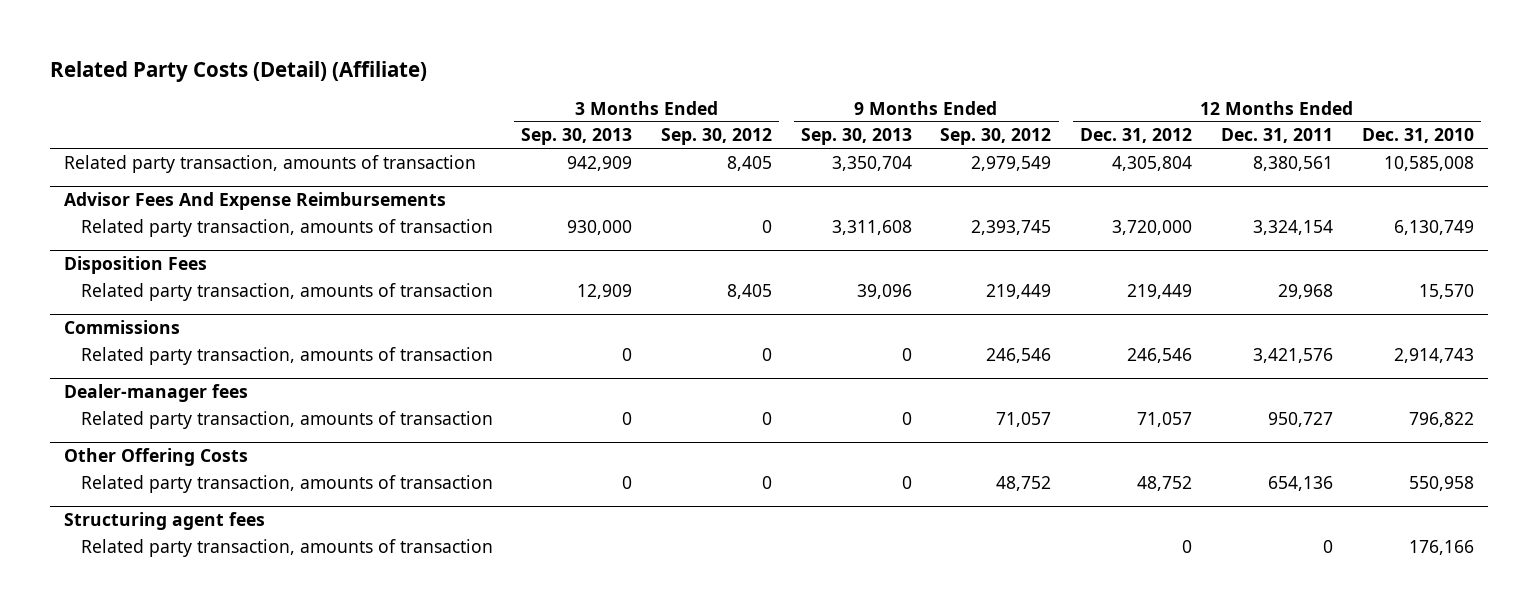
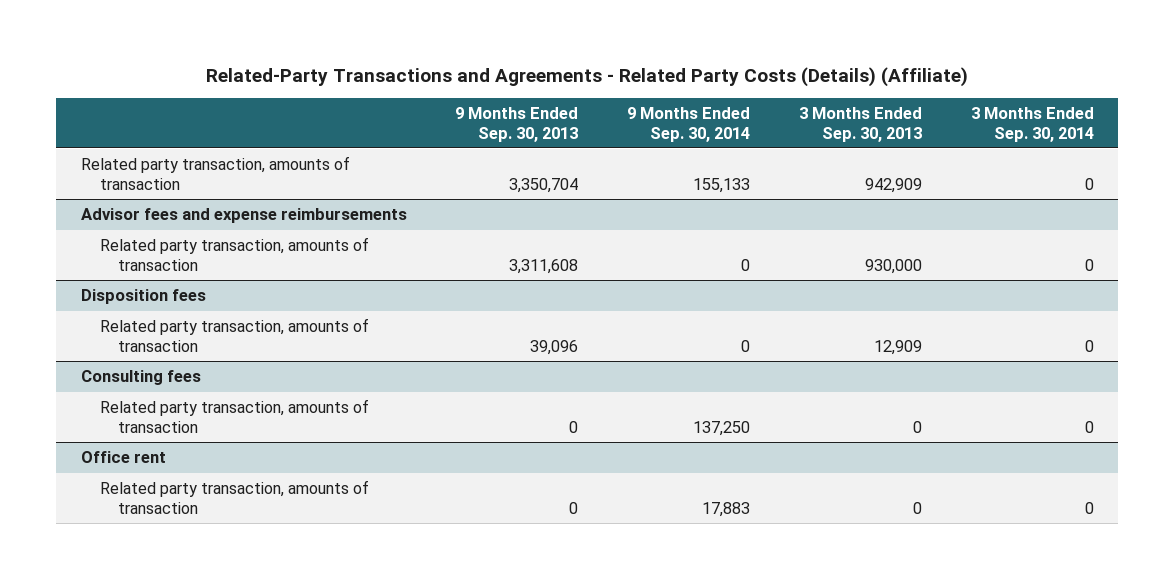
- Related Party Costs (Detail) (Affiliate)
+ Related-Party Transactions and Agreements - Related Party Costs (Details) (Affiliate)
- | 3 Months Ended Sep. 30, 2013 | 3 Months Ended Sep. 30, 2012 | 9 Months Ended Sep. 30, 2013 | 9 Months Ended Sep. 30, 2012 | 12 Months Ended Dec. 31, 2012 | 12 Months Ended Dec. 31, 2011 | 12 Months Ended Dec. 31, 2010
+ | 9 Months Ended Sep. 30, 2013 | 9 Months Ended Sep. 30, 2014 | 3 Months Ended Sep. 30, 2013 | 3 Months Ended Sep. 30, 2014
- Advisor Fees And Expense Reimbursements
+ Advisor fees and expense reimbursements
- Disposition Fees
+ Disposition fees
- Commissions
- Related party transaction, amounts of transaction | 0 | 0 | 0 | 246,546 | 246,546 | 3,421,576 | 2,914,743
- Dealer-manager fees
+ Consulting fees
- Other Offering Costs
+ Office rent
- Structuring agent fees
- Related party transaction, amounts of transaction | | | | | 0 | 0 | 176,166

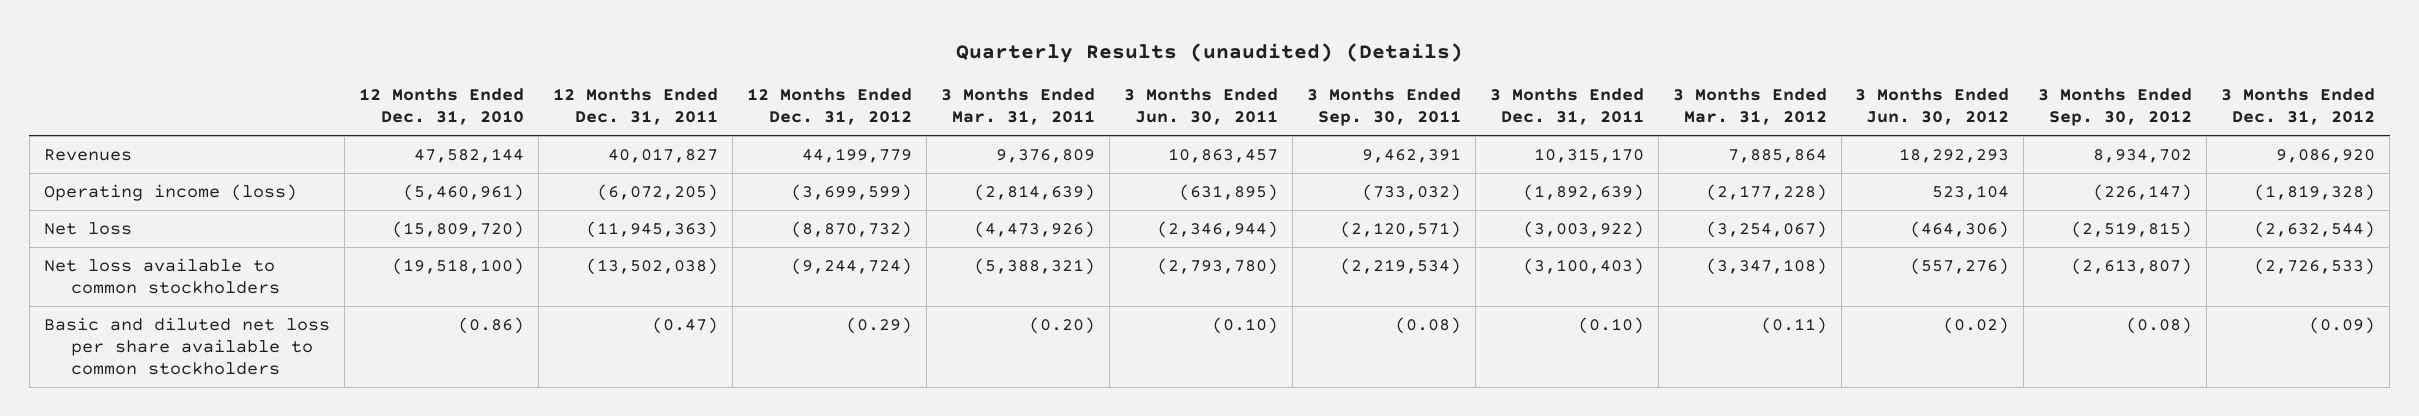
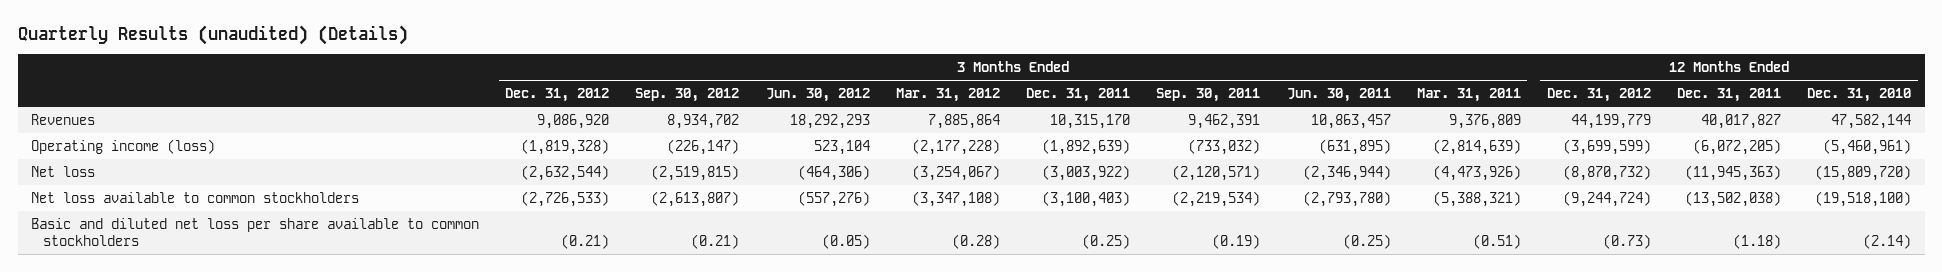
- | 12 Months Ended Dec. 31, 2010 | 12 Months Ended Dec. 31, 2011 | 12 Months Ended Dec. 31, 2012 | 3 Months Ended Mar. 31, 2011 | 3 Months Ended Jun. 30, 2011 | 3 Months Ended Sep. 30, 2011 | 3 Months Ended Dec. 31, 2011 | 3 Months Ended Mar. 31, 2012 | 3 Months Ended Jun. 30, 2012 | 3 Months Ended Sep. 30, 2012 | 3 Months Ended Dec. 31, 2012
+ | 3 Months Ended Dec. 31, 2012 | 3 Months Ended Sep. 30, 2012 | 3 Months Ended Jun. 30, 2012 | 3 Months Ended Mar. 31, 2012 | 3 Months Ended Dec. 31, 2011 | 3 Months Ended Sep. 30, 2011 | 3 Months Ended Jun. 30, 2011 | 3 Months Ended Mar. 31, 2011 | 12 Months Ended Dec. 31, 2012 | 12 Months Ended Dec. 31, 2011 | 12 Months Ended Dec. 31, 2010
- Basic and diluted net loss per share available to common stockholders | (0.86) | (0.47) | (0.29) | (0.20) | (0.10) | (0.08) | (0.10) | (0.11) | (0.02) | (0.08) | (0.09)
+ Basic and diluted net loss per share available to common stockholders | (0.21) | (0.21) | (0.05) | (0.28) | (0.25) | (0.19) | (0.25) | (0.51) | (0.73) | (1.18) | (2.14)

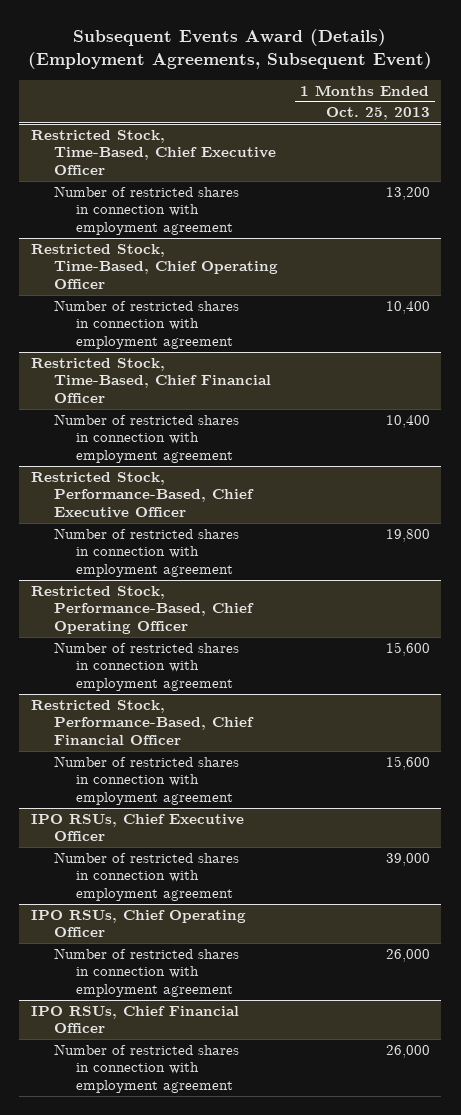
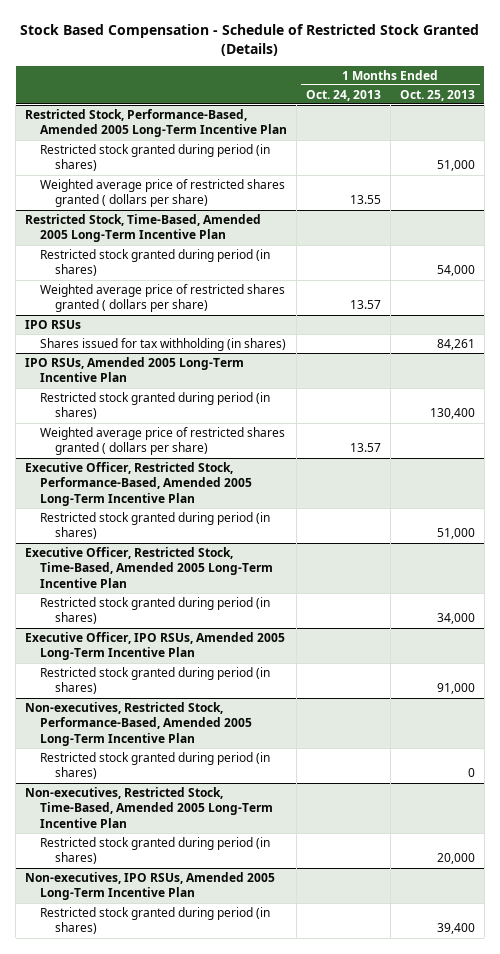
- Subsequent Events Award (Details) (Employment Agreements, Subsequent Event)
+ Stock Based Compensation - Schedule of Restricted Stock Granted (Details)
- | 1 Months Ended Oct. 25, 2013
+ | 1 Months Ended Oct. 24, 2013 | 1 Months Ended Oct. 25, 2013
- Restricted Stock, Time-Based, Chief Executive Officer
- Number of restricted shares in connection with employment agreement | 13,200
- Restricted Stock, Time-Based, Chief Operating Officer
- Number of restricted shares in connection with employment agreement | 10,400
- Restricted Stock, Time-Based, Chief Financial Officer
- Number of restricted shares in connection with employment agreement | 10,400
- Restricted Stock, Performance-Based, Chief Executive Officer
- Number of restricted shares in connection with employment agreement | 19,800
- Restricted Stock, Performance-Based, Chief Operating Officer
- Number of restricted shares in connection with employment agreement | 15,600
- Restricted Stock, Performance-Based, Chief Financial Officer
- Number of restricted shares in connection with employment agreement | 15,600
- IPO RSUs, Chief Executive Officer
- Number of restricted shares in connection with employment agreement | 39,000
- IPO RSUs, Chief Operating Officer
- Number of restricted shares in connection with employment agreement | 26,000
- IPO RSUs, Chief Financial Officer
- Number of restricted shares in connection with employment agreement | 26,000
+ Restricted Stock, Performance-Based, Amended 2005 Long-Term Incentive Plan
+ Restricted stock granted during period (in shares) | | 51,000
+ Weighted average price of restricted shares granted ( dollars per share) | 13.55 |
+ Restricted Stock, Time-Based, Amended 2005 Long-Term Incentive Plan
+ Restricted stock granted during period (in shares) | | 54,000
+ Weighted average price of restricted shares granted ( dollars per share) | 13.57 |
+ IPO RSUs
+ Shares issued for tax withholding (in shares) | | 84,261
+ IPO RSUs, Amended 2005 Long-Term Incentive Plan
+ Restricted stock granted during period (in shares) | | 130,400
+ Weighted average price of restricted shares granted ( dollars per share) | 13.57 |
+ Executive Officer, Restricted Stock, Performance-Based, Amended 2005 Long-Term Incentive Plan
+ Restricted stock granted during period (in shares) | | 51,000
+ Executive Officer, Restricted Stock, Time-Based, Amended 2005 Long-Term Incentive Plan
+ Restricted stock granted during period (in shares) | | 34,000
+ Executive Officer, IPO RSUs, Amended 2005 Long-Term Incentive Plan
+ Restricted stock granted during period (in shares) | | 91,000
+ Non-executives, Restricted Stock, Performance-Based, Amended 2005 Long-Term Incentive Plan
+ Restricted stock granted during period (in shares) | | 0
+ Non-executives, Restricted Stock, Time-Based, Amended 2005 Long-Term Incentive Plan
+ Restricted stock granted during period (in shares) | | 20,000
+ Non-executives, IPO RSUs, Amended 2005 Long-Term Incentive Plan
+ Restricted stock granted during period (in shares) | | 39,400

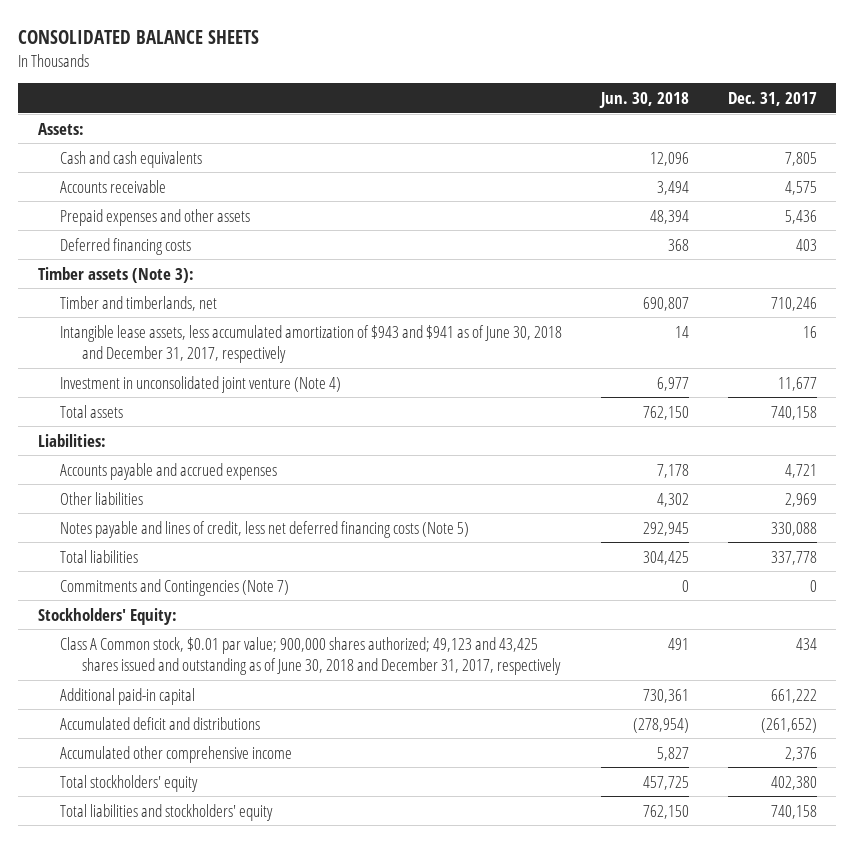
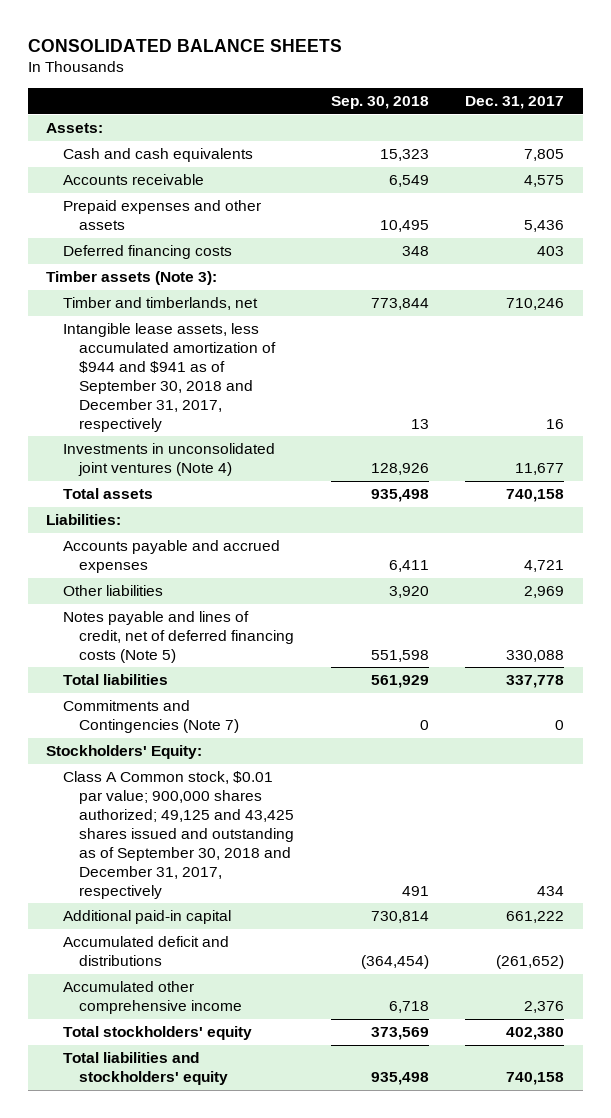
- | Jun. 30, 2018 | Dec. 31, 2017
+ | Sep. 30, 2018 | Dec. 31, 2017
- Intangible lease assets, less accumulated amortization of $943 and $941 as of June 30, 2018 and December 31, 2017, respectively | 14 | 16
- Investment in unconsolidated joint venture (Note 4) | 6,977 | 11,677
+ Intangible lease assets, less accumulated amortization of $944 and $941 as of September 30, 2018 and December 31, 2017, respectively | 13 | 16
+ Investments in unconsolidated joint ventures (Note 4) | 128,926 | 11,677
- Notes payable and lines of credit, less net deferred financing costs (Note 5) | 292,945 | 330,088
+ Notes payable and lines of credit, net of deferred financing costs (Note 5) | 551,598 | 330,088
- Class A Common stock, $0.01 par value; 900,000 shares authorized; 49,123 and 43,425 shares issued and outstanding as of June 30, 2018 and December 31, 2017, respectively | 491 | 434
+ Class A Common stock, $0.01 par value; 900,000 shares authorized; 49,125 and 43,425 shares issued and outstanding as of September 30, 2018 and December 31, 2017, respectively | 491 | 434

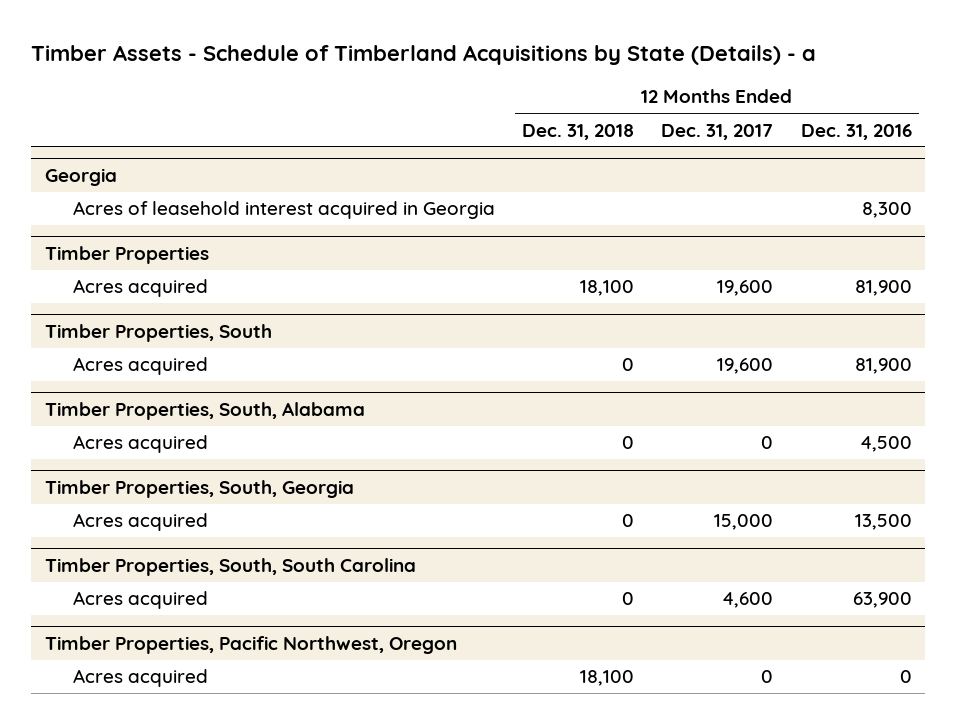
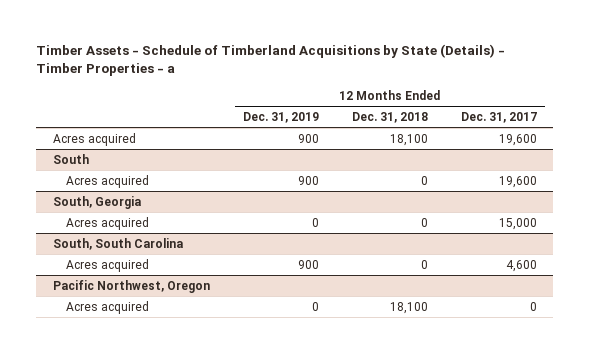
- Timber Assets - Schedule of Timberland Acquisitions by State (Details) - a
+ Timber Assets - Schedule of Timberland Acquisitions by State (Details) - Timber Properties - a
- | 12 Months Ended Dec. 31, 2018 | 12 Months Ended Dec. 31, 2017 | 12 Months Ended Dec. 31, 2016
+ | 12 Months Ended Dec. 31, 2019 | 12 Months Ended Dec. 31, 2018 | 12 Months Ended Dec. 31, 2017
- Georgia
- Acres of leasehold interest acquired in Georgia | | | 8,300
- Timber Properties
- Timber Properties, South
+ South
- Timber Properties, South, Alabama
- Acres acquired | 0 | 0 | 4,500
- Timber Properties, South, Georgia
+ South, Georgia
- Timber Properties, South, South Carolina
+ South, South Carolina
- Timber Properties, Pacific Northwest, Oregon
+ Pacific Northwest, Oregon

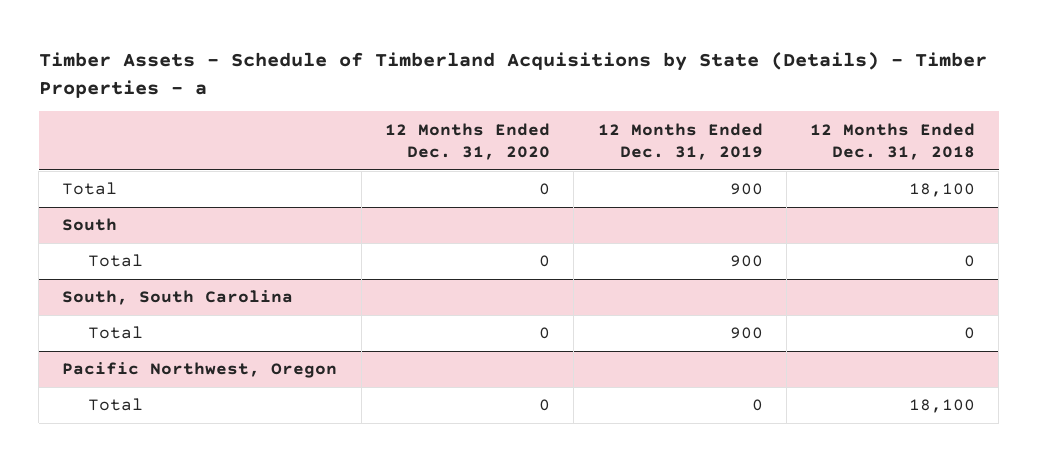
- | 12 Months Ended Dec. 31, 2019 | 12 Months Ended Dec. 31, 2018 | 12 Months Ended Dec. 31, 2017
+ | 12 Months Ended Dec. 31, 2020 | 12 Months Ended Dec. 31, 2019 | 12 Months Ended Dec. 31, 2018
- Acres acquired | 900 | 18,100 | 19,600
+ Total | 0 | 900 | 18,100
@ South
- Acres acquired | 900 | 0 | 19,600
- South, Georgia
- Acres acquired | 0 | 0 | 15,000
@ South
+ Total | 0 | 900 | 0
@ South, South Carolina
- Acres acquired | 900 | 0 | 4,600
+ Total | 0 | 900 | 0
@ Pacific Northwest, Oregon
- Acres acquired | 0 | 18,100 | 0
+ Total | 0 | 0 | 18,100

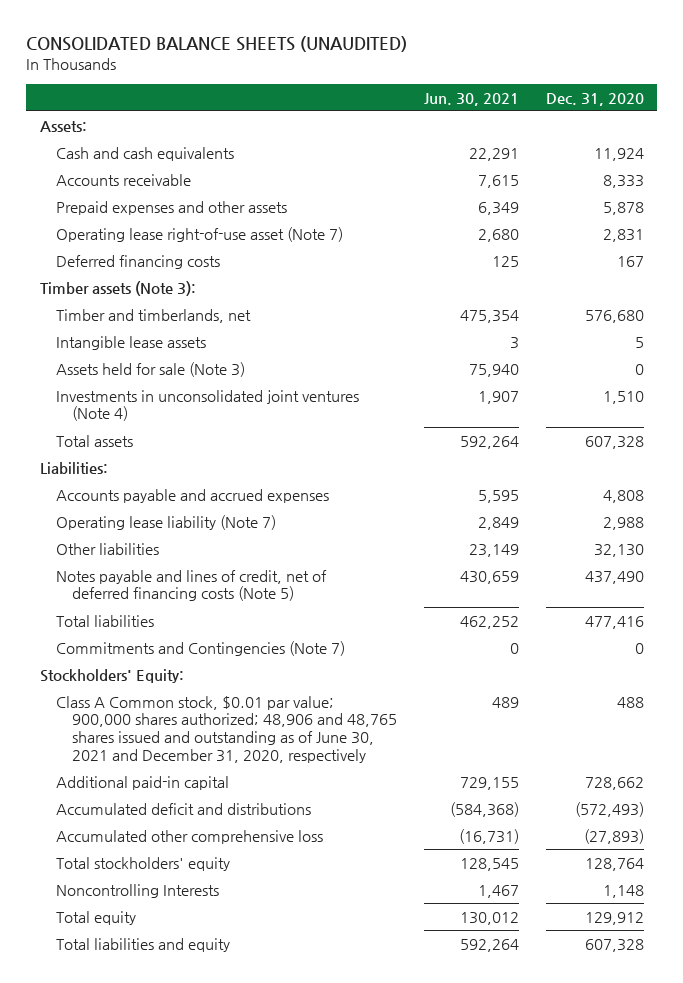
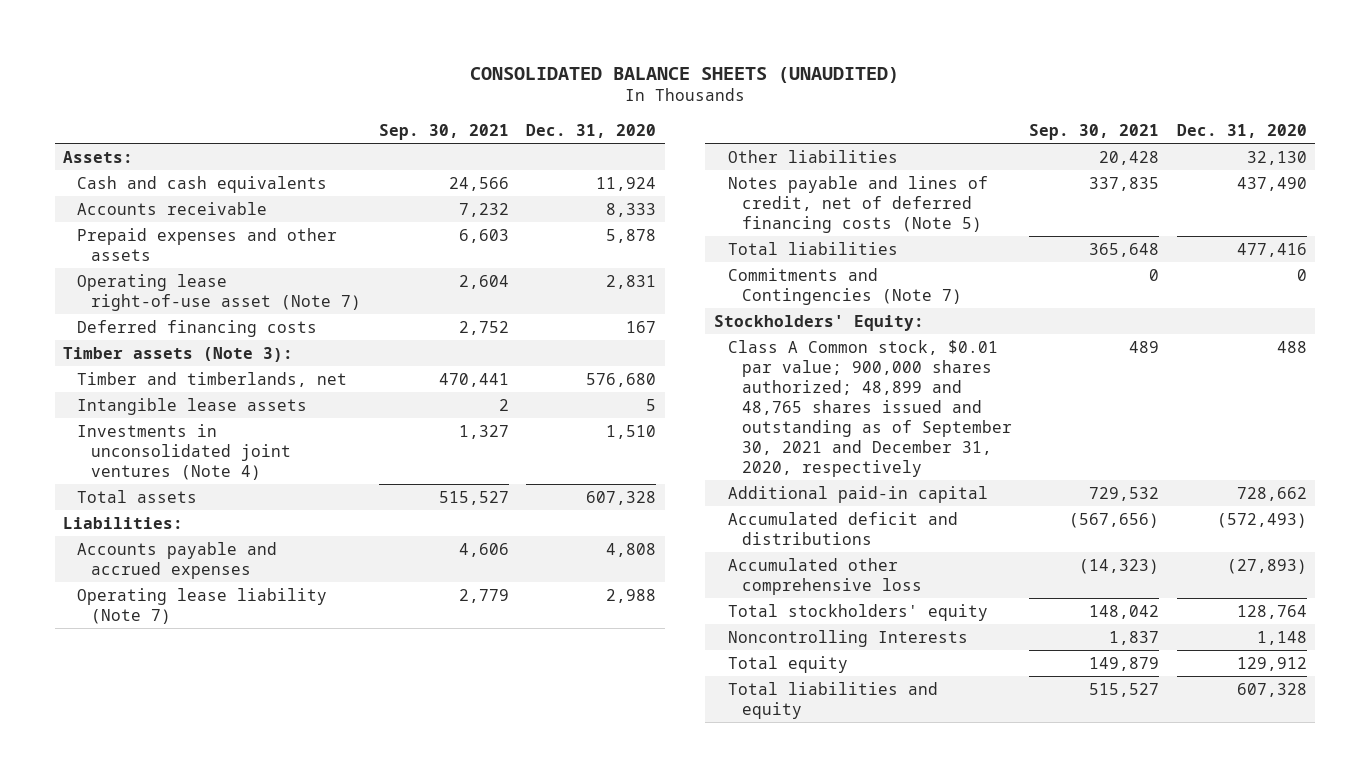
- | Jun. 30, 2021 | Dec. 31, 2020
+ | Sep. 30, 2021 | Dec. 31, 2020
- Assets held for sale (Note 3) | 75,940 | 0
- Class A Common stock, $0.01 par value; 900,000 shares authorized; 48,906 and 48,765 shares issued and outstanding as of June 30, 2021 and December 31, 2020, respectively | 489 | 488
+ Class A Common stock, $0.01 par value; 900,000 shares authorized; 48,899 and 48,765 shares issued and outstanding as of September 30, 2021 and December 31, 2020, respectively | 489 | 488

